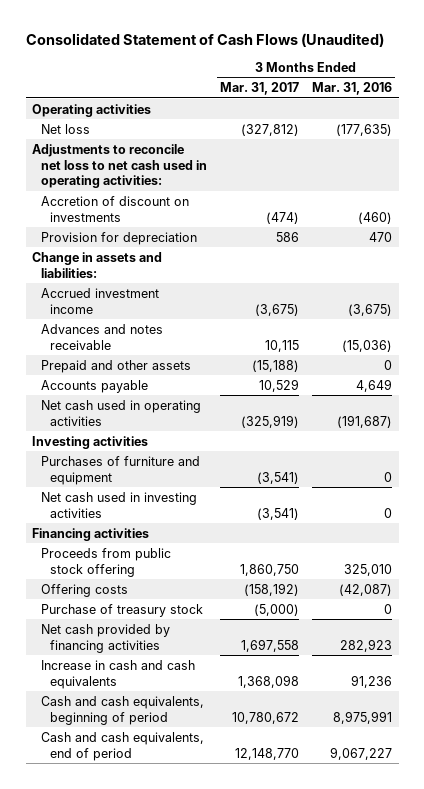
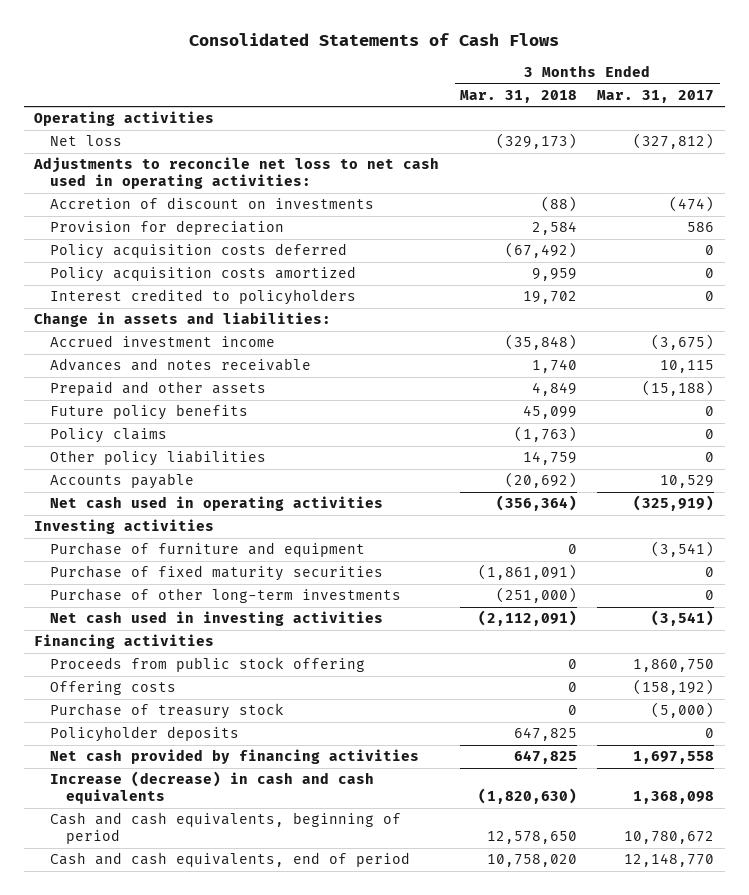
- Consolidated Statement of Cash Flows (Unaudited)
+ Consolidated Statements of Cash Flows
- | 3 Months Ended Mar. 31, 2017 | 3 Months Ended Mar. 31, 2016
+ | 3 Months Ended Mar. 31, 2018 | 3 Months Ended Mar. 31, 2017
+ Policy acquisition costs deferred | (67,492) | 0
+ Policy acquisition costs amortized | 9,959 | 0
+ Interest credited to policyholders | 19,702 | 0
+ Future policy benefits | 45,099 | 0
+ Policy claims | (1,763) | 0
+ Other policy liabilities | 14,759 | 0
- Purchases of furniture and equipment | (3,541) | 0
+ Purchase of furniture and equipment | 0 | (3,541)
+ Purchase of fixed maturity securities | (1,861,091) | 0
+ Purchase of other long-term investments | (251,000) | 0
+ Policyholder deposits | 647,825 | 0
- Increase in cash and cash equivalents | 1,368,098 | 91,236
+ Increase (decrease) in cash and cash equivalents | (1,820,630) | 1,368,098

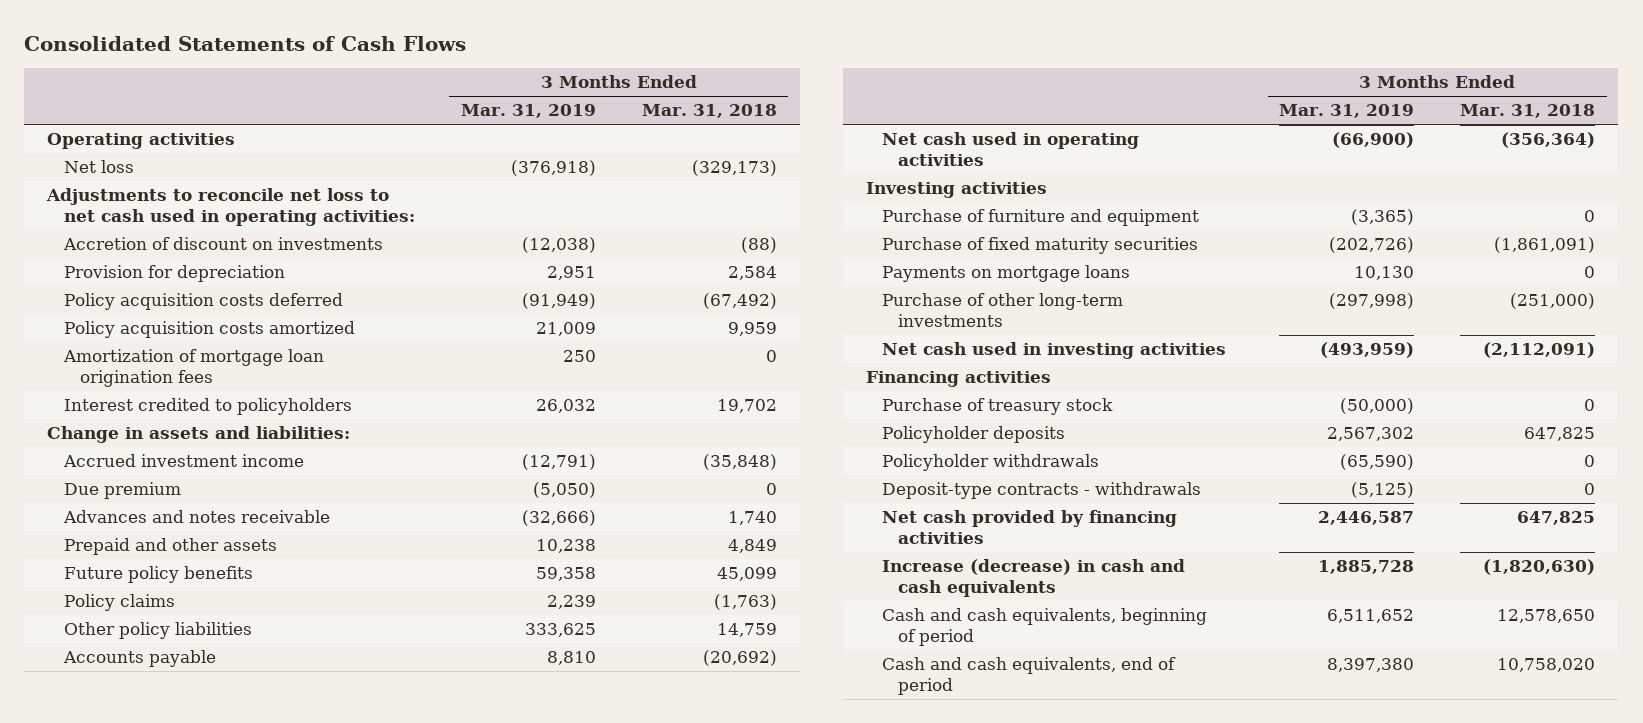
- | 3 Months Ended Mar. 31, 2018 | 3 Months Ended Mar. 31, 2017
+ | 3 Months Ended Mar. 31, 2019 | 3 Months Ended Mar. 31, 2018
+ Amortization of mortgage loan origination fees | 250 | 0
+ Due premium | (5,050) | 0
+ Payments on mortgage loans | 10,130 | 0
- Proceeds from public stock offering | 0 | 1,860,750
- Offering costs | 0 | (158,192)
+ Policyholder withdrawals | (65,590) | 0
+ Deposit-type contracts - withdrawals | (5,125) | 0

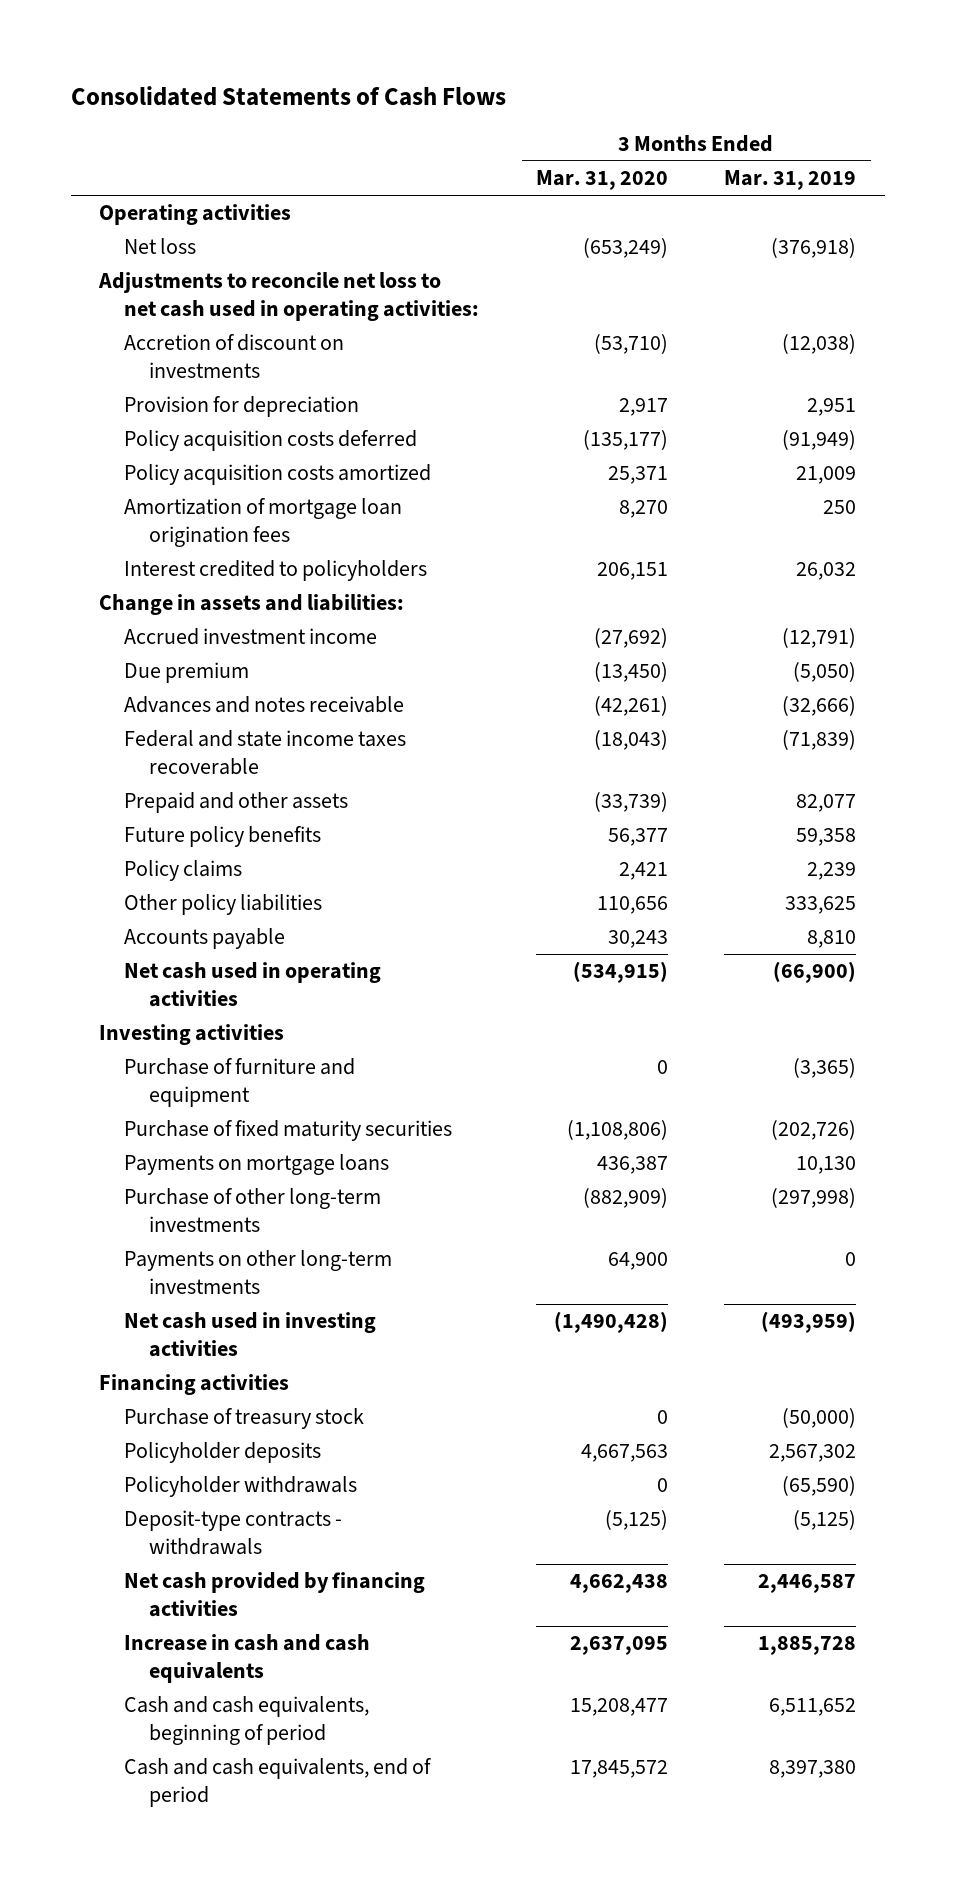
- | 3 Months Ended Mar. 31, 2019 | 3 Months Ended Mar. 31, 2018
+ | 3 Months Ended Mar. 31, 2020 | 3 Months Ended Mar. 31, 2019
- Prepaid and other assets | 10,238 | 4,849
+ Federal and state income taxes recoverable | (18,043) | (71,839)
+ Prepaid and other assets | (33,739) | 82,077
+ Payments on other long-term investments | 64,900 | 0
- Increase (decrease) in cash and cash equivalents | 1,885,728 | (1,820,630)
+ Increase in cash and cash equivalents | 2,637,095 | 1,885,728

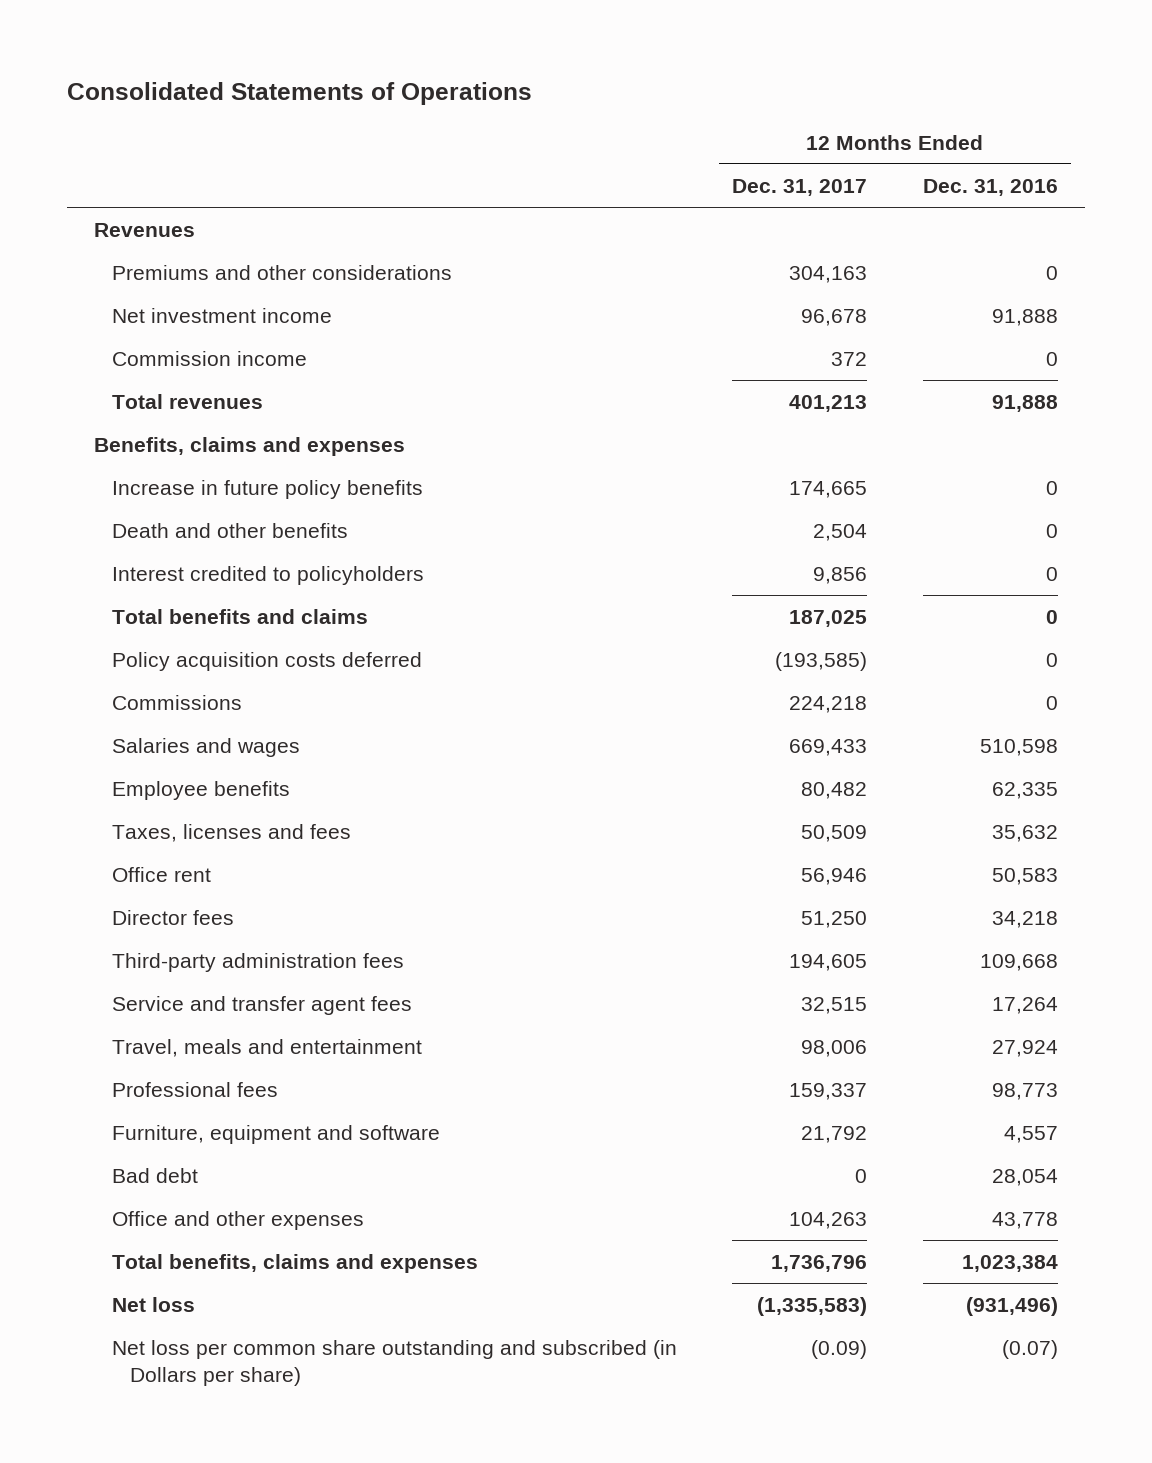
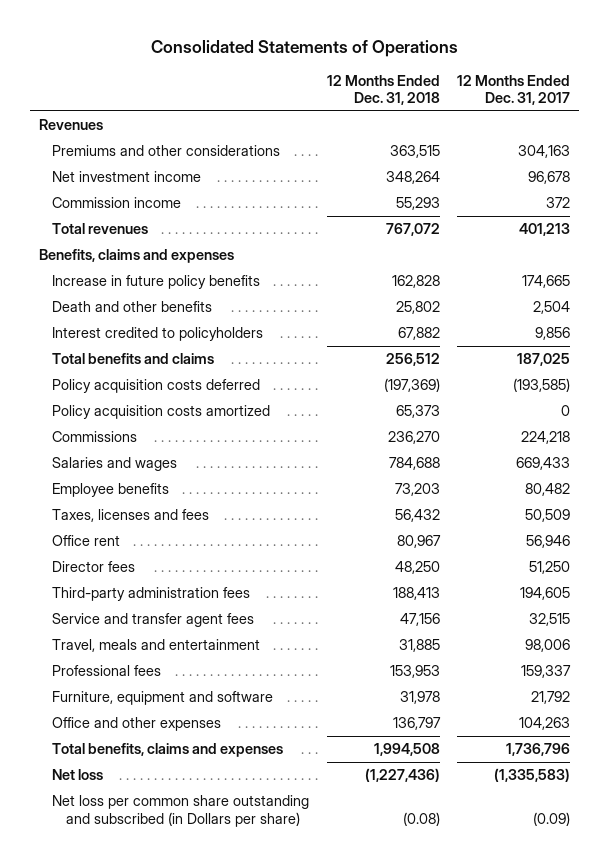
- | 12 Months Ended Dec. 31, 2017 | 12 Months Ended Dec. 31, 2016
+ | 12 Months Ended Dec. 31, 2018 | 12 Months Ended Dec. 31, 2017
+ Policy acquisition costs amortized | 65,373 | 0
- Bad debt | 0 | 28,054

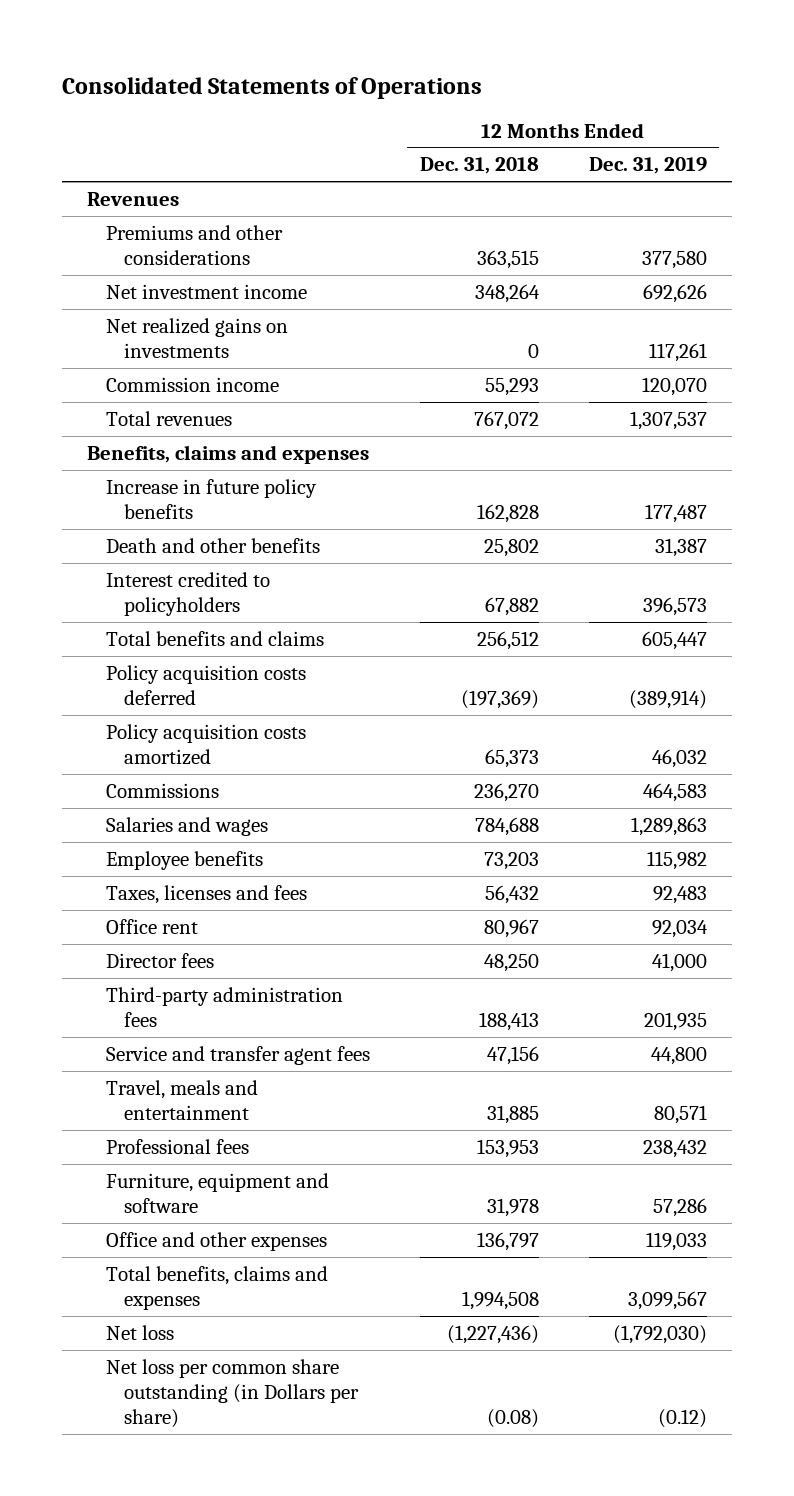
- | 12 Months Ended Dec. 31, 2018 | 12 Months Ended Dec. 31, 2017
+ | 12 Months Ended Dec. 31, 2018 | 12 Months Ended Dec. 31, 2019
+ Net realized gains on investments | 0 | 117,261
- Net loss per common share outstanding and subscribed (in Dollars per share) | (0.08) | (0.09)
+ Net loss per common share outstanding (in Dollars per share) | (0.08) | (0.12)

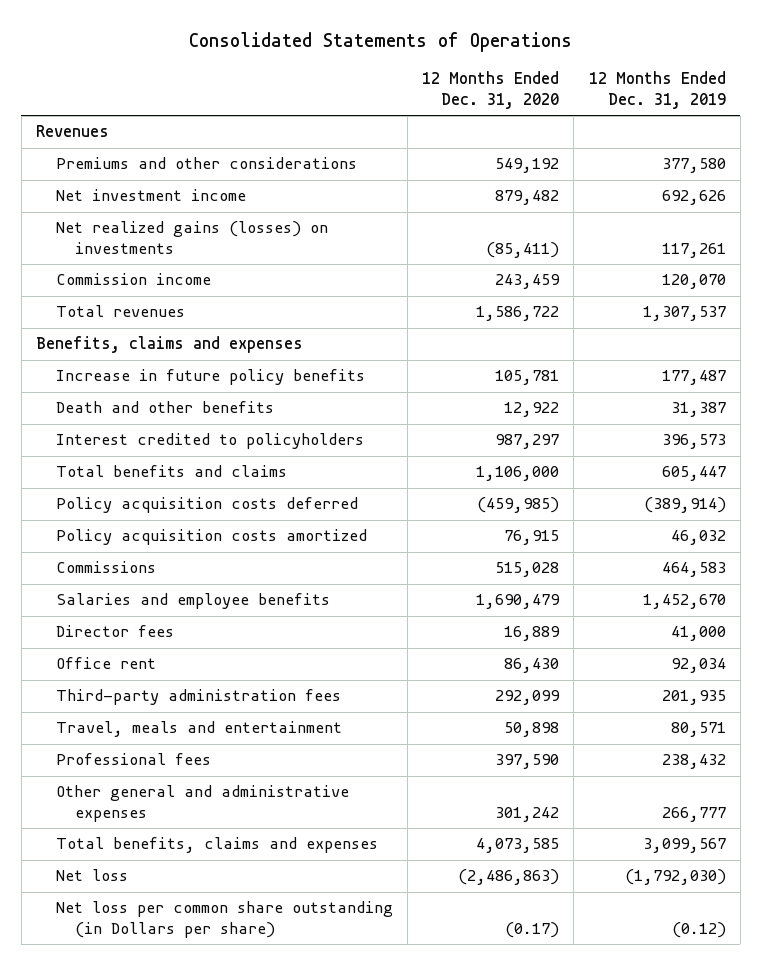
- | 12 Months Ended Dec. 31, 2018 | 12 Months Ended Dec. 31, 2019
+ | 12 Months Ended Dec. 31, 2020 | 12 Months Ended Dec. 31, 2019
- Net realized gains on investments | 0 | 117,261
+ Net realized gains (losses) on investments | (85,411) | 117,261
- Salaries and wages | 784,688 | 1,289,863
- Employee benefits | 73,203 | 115,982
- Taxes, licenses and fees | 56,432 | 92,483
+ Salaries and employee benefits | 1,690,479 | 1,452,670
moved down: Office rent | 86,430 | 92,034
- Service and transfer agent fees | 47,156 | 44,800
- Furniture, equipment and software | 31,978 | 57,286
- Office and other expenses | 136,797 | 119,033
+ Other general and administrative expenses | 301,242 | 266,777

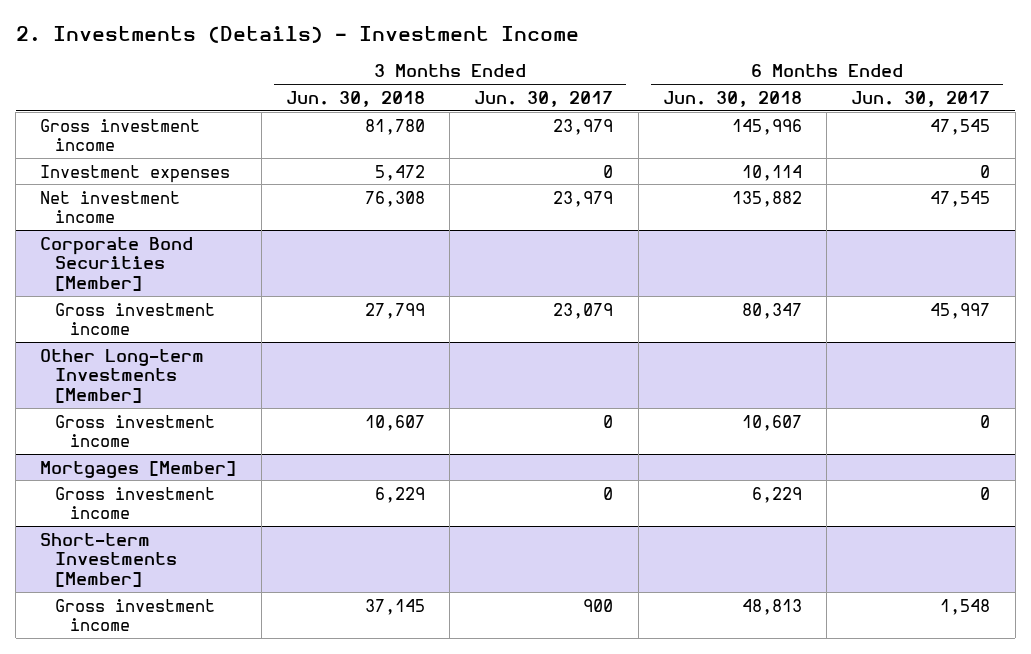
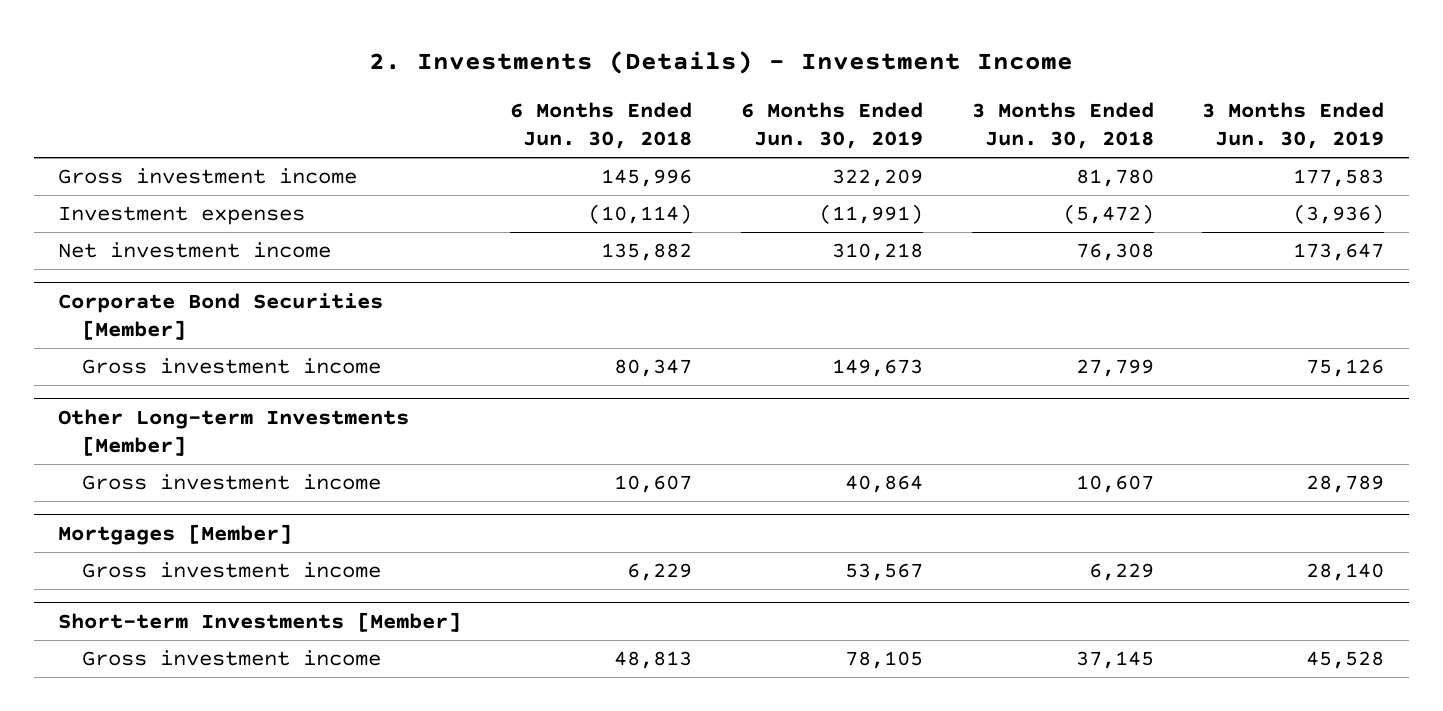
- | 3 Months Ended Jun. 30, 2018 | 3 Months Ended Jun. 30, 2017 | 6 Months Ended Jun. 30, 2018 | 6 Months Ended Jun. 30, 2017
+ | 6 Months Ended Jun. 30, 2018 | 6 Months Ended Jun. 30, 2019 | 3 Months Ended Jun. 30, 2018 | 3 Months Ended Jun. 30, 2019
- Investment expenses | 5,472 | 0 | 10,114 | 0
+ Investment expenses | (10,114) | (11,991) | (5,472) | (3,936)

